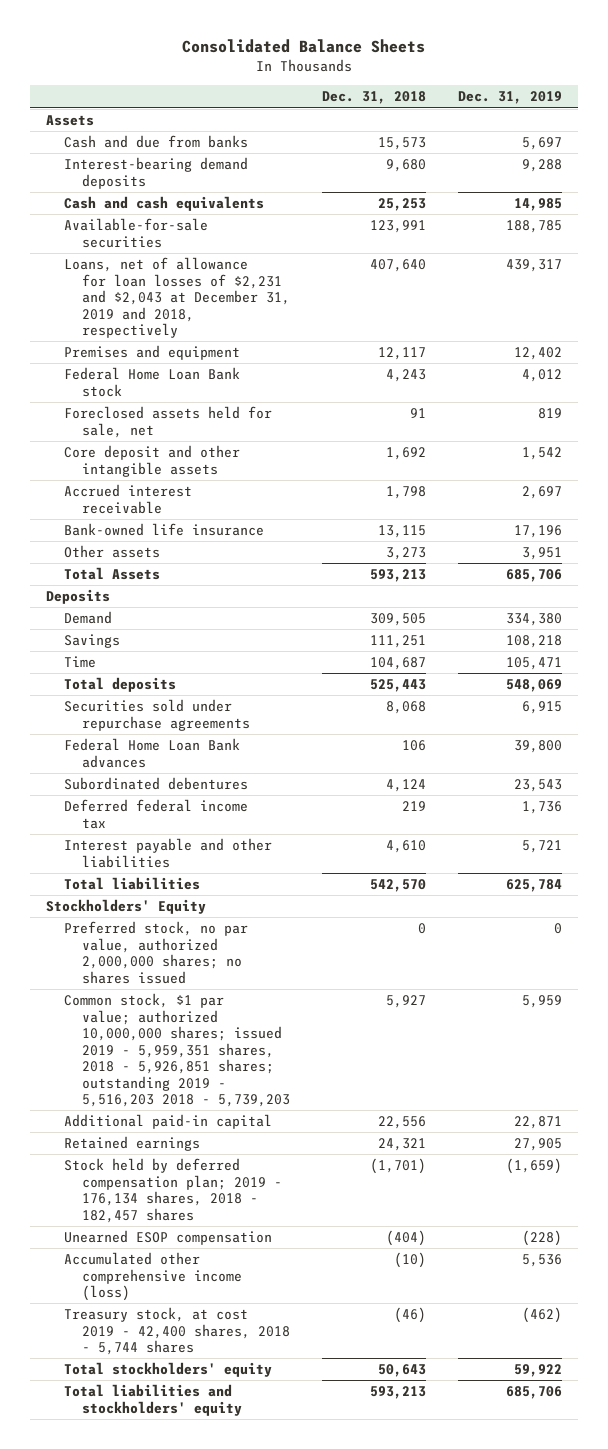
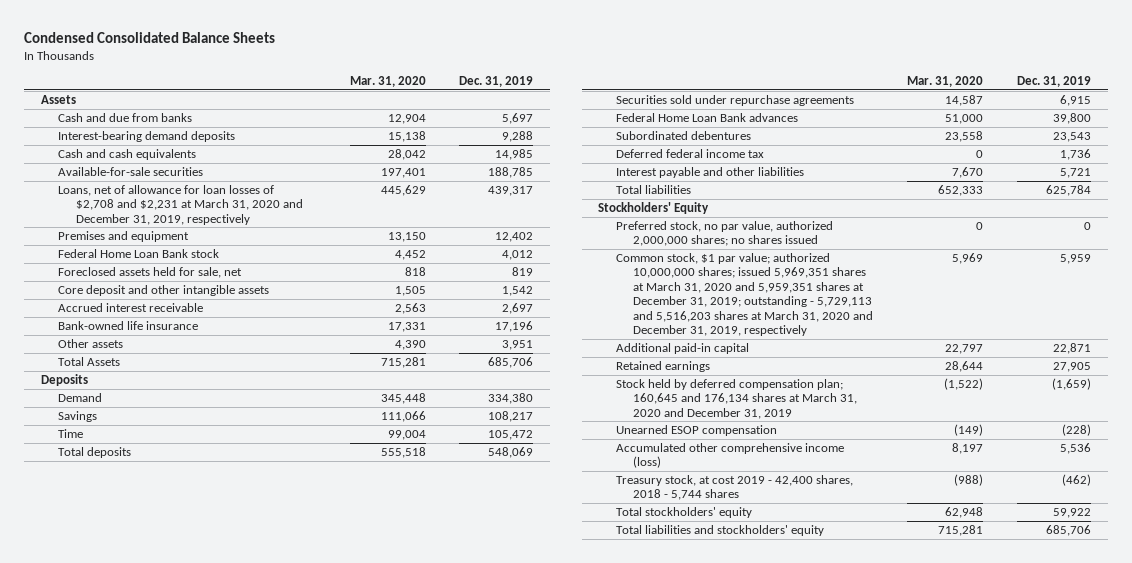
- Consolidated Balance Sheets
+ Condensed Consolidated Balance Sheets
- | Dec. 31, 2018 | Dec. 31, 2019
+ | Mar. 31, 2020 | Dec. 31, 2019
- Loans, net of allowance for loan losses of $2,231 and $2,043 at December 31, 2019 and 2018, respectively | 407,640 | 439,317
+ Loans, net of allowance for loan losses of $2,708 and $2,231 at March 31, 2020 and December 31, 2019, respectively | 445,629 | 439,317
- Savings | 111,251 | 108,218
- Time | 104,687 | 105,471
+ Savings | 111,066 | 108,217
+ Time | 99,004 | 105,472
- Common stock, $1 par value; authorized 10,000,000 shares; issued 2019 - 5,959,351 shares, 2018 - 5,926,851 shares; outstanding 2019 - 5,516,203 2018 - 5,739,203 | 5,927 | 5,959
+ Common stock, $1 par value; authorized 10,000,000 shares; issued 5,969,351 shares at March 31, 2020 and 5,959,351 shares at December 31, 2019; outstanding - 5,729,113 and 5,516,203 shares at March 31, 2020 and December 31, 2019, respectively | 5,969 | 5,959
- Stock held by deferred compensation plan; 2019 - 176,134 shares, 2018 - 182,457 shares | (1,701) | (1,659)
+ Stock held by deferred compensation plan; 160,645 and 176,134 shares at March 31, 2020 and December 31, 2019 | (1,522) | (1,659)

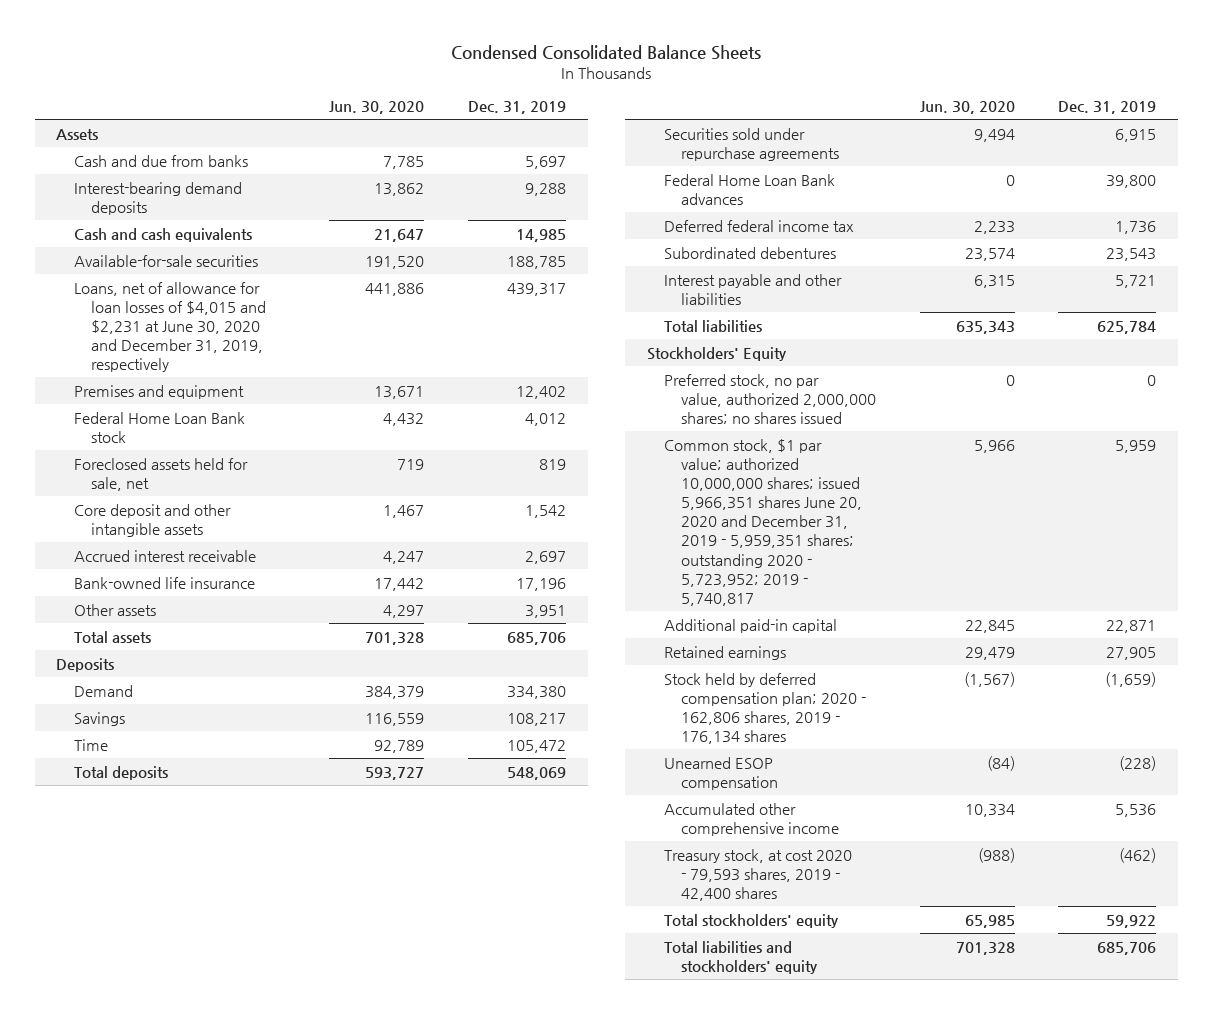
- | Mar. 31, 2020 | Dec. 31, 2019
+ | Jun. 30, 2020 | Dec. 31, 2019
- Loans, net of allowance for loan losses of $2,708 and $2,231 at March 31, 2020 and December 31, 2019, respectively | 445,629 | 439,317
+ Loans, net of allowance for loan losses of $4,015 and $2,231 at June 30, 2020 and December 31, 2019, respectively | 441,886 | 439,317
- Total Assets | 715,281 | 685,706
+ Total assets | 701,328 | 685,706
moved down: Subordinated debentures | 23,574 | 23,543
- Common stock, $1 par value; authorized 10,000,000 shares; issued 5,969,351 shares at March 31, 2020 and 5,959,351 shares at December 31, 2019; outstanding - 5,729,113 and 5,516,203 shares at March 31, 2020 and December 31, 2019, respectively | 5,969 | 5,959
+ Common stock, $1 par value; authorized 10,000,000 shares; issued 5,966,351 shares June 20, 2020 and December 31, 2019 - 5,959,351 shares; outstanding 2020 - 5,723,952; 2019 - 5,740,817 | 5,966 | 5,959
- Stock held by deferred compensation plan; 160,645 and 176,134 shares at March 31, 2020 and December 31, 2019 | (1,522) | (1,659)
+ Stock held by deferred compensation plan; 2020 - 162,806 shares, 2019 - 176,134 shares | (1,567) | (1,659)
- Accumulated other comprehensive income (loss) | 8,197 | 5,536
- Treasury stock, at cost 2019 - 42,400 shares, 2018 - 5,744 shares | (988) | (462)
+ Accumulated other comprehensive income | 10,334 | 5,536
+ Treasury stock, at cost 2020 - 79,593 shares, 2019 - 42,400 shares | (988) | (462)

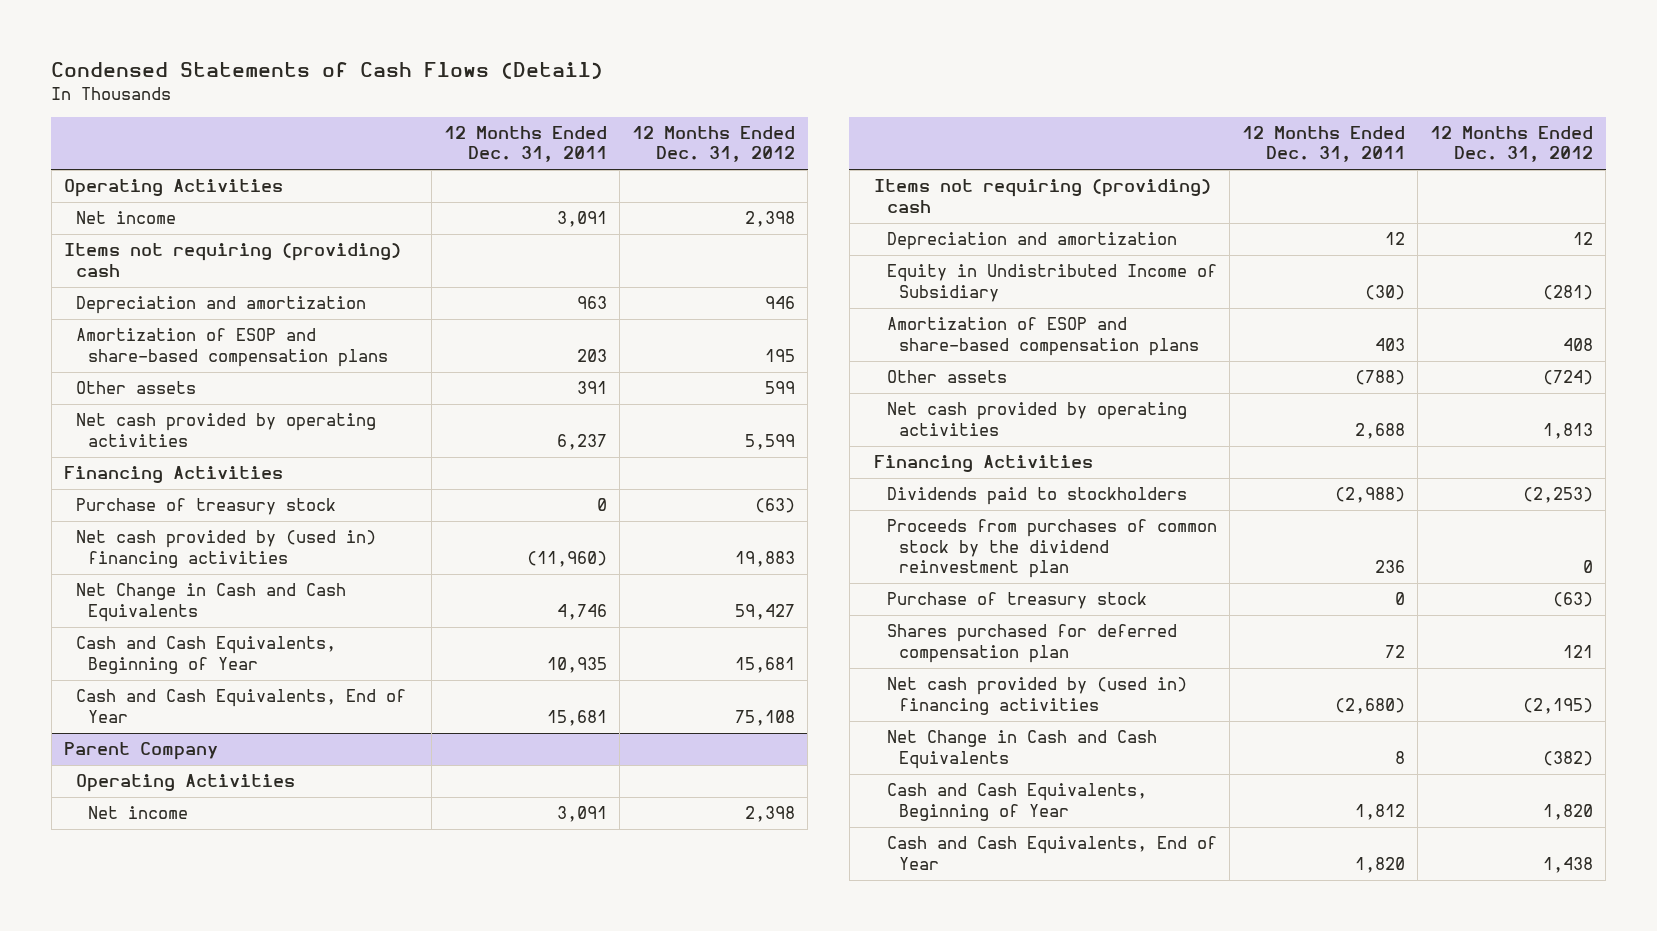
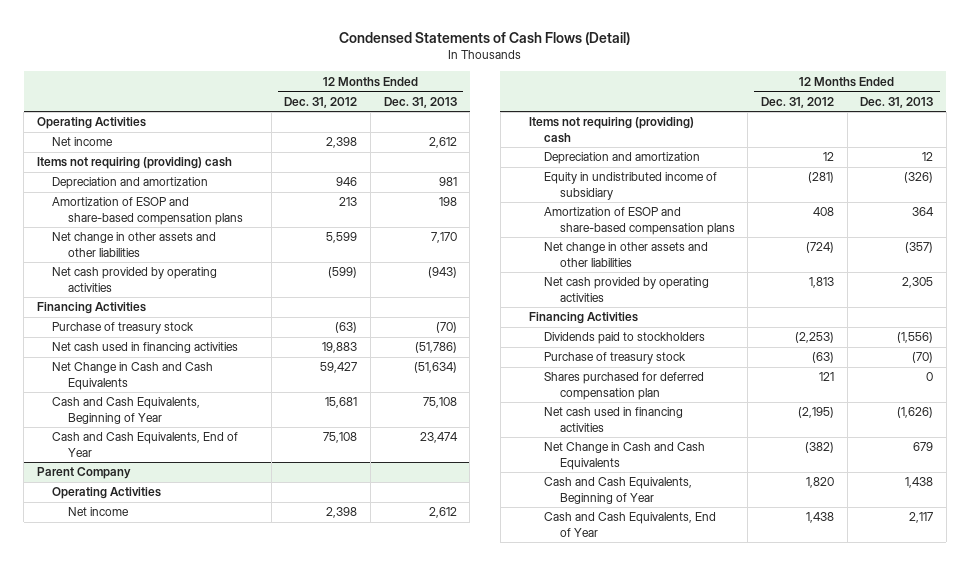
- | 12 Months Ended Dec. 31, 2011 | 12 Months Ended Dec. 31, 2012
+ | 12 Months Ended Dec. 31, 2012 | 12 Months Ended Dec. 31, 2013
- Amortization of ESOP and share-based compensation plans | 203 | 195
- Other assets | 391 | 599
- Net cash provided by operating activities | 6,237 | 5,599
+ Amortization of ESOP and share-based compensation plans | 213 | 198
+ Net change in other assets and other liabilities | 5,599 | 7,170
+ Net cash provided by operating activities | (599) | (943)
- Net cash provided by (used in) financing activities | (11,960) | 19,883
+ Net cash used in financing activities | 19,883 | (51,786)
@ Parent Company
- Equity in Undistributed Income of Subsidiary | (30) | (281)
+ Equity in undistributed income of subsidiary | (281) | (326)
- Other assets | (788) | (724)
+ Net change in other assets and other liabilities | (724) | (357)
- Proceeds from purchases of common stock by the dividend reinvestment plan | 236 | 0
- Net cash provided by (used in) financing activities | (2,680) | (2,195)
+ Net cash used in financing activities | (2,195) | (1,626)

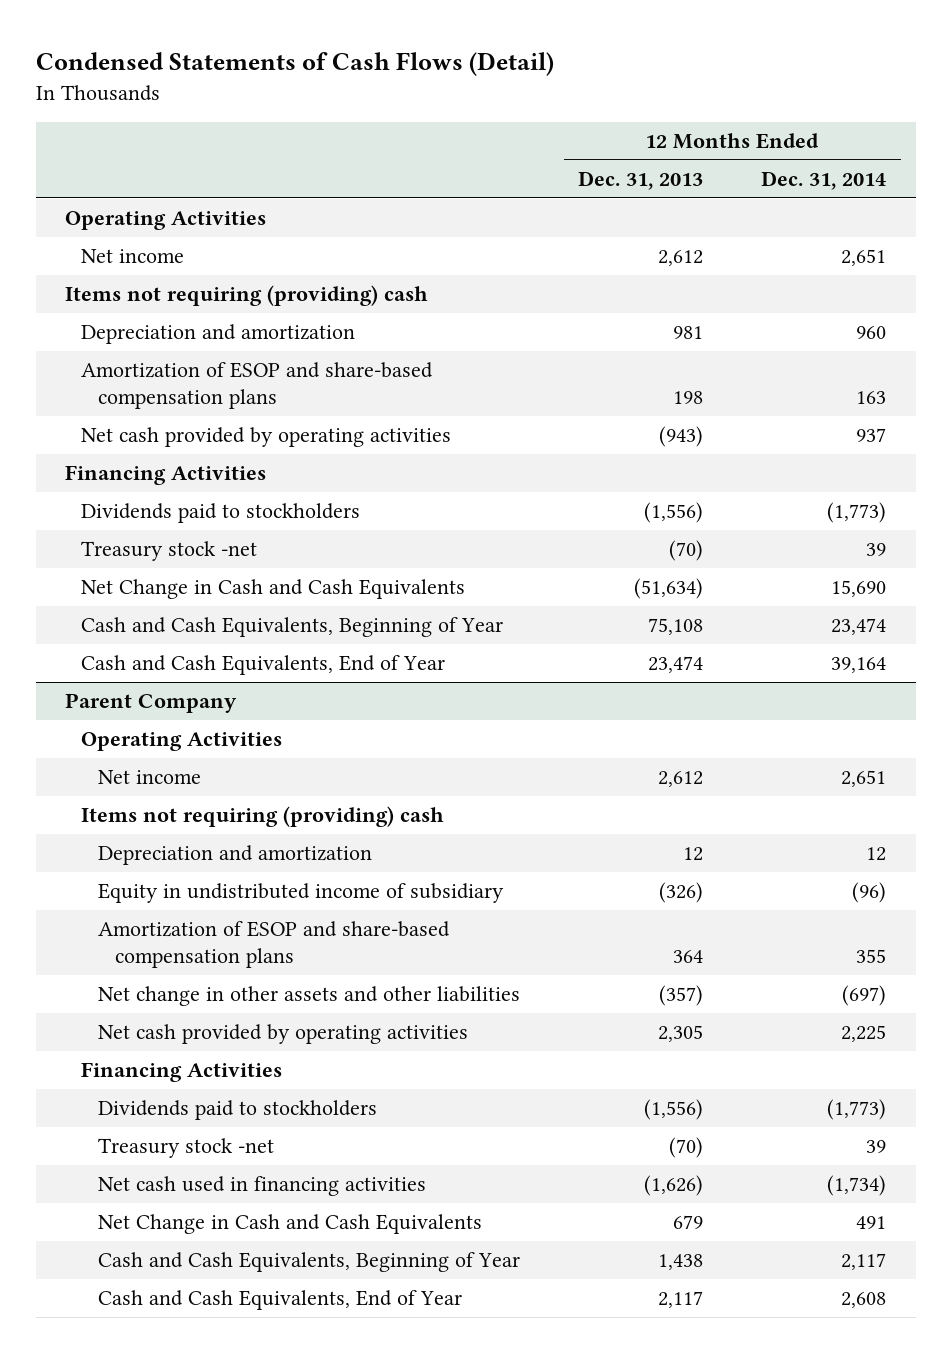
- | 12 Months Ended Dec. 31, 2012 | 12 Months Ended Dec. 31, 2013
+ | 12 Months Ended Dec. 31, 2013 | 12 Months Ended Dec. 31, 2014
- Net change in other assets and other liabilities | 5,599 | 7,170
- Purchase of treasury stock | (63) | (70)
- Net cash used in financing activities | 19,883 | (51,786)
+ Dividends paid to stockholders | (1,556) | (1,773)
+ Treasury stock -net | (70) | 39
@ Parent Company
- Purchase of treasury stock | (63) | (70)
- Shares purchased for deferred compensation plan | 121 | 0
+ Treasury stock -net | (70) | 39

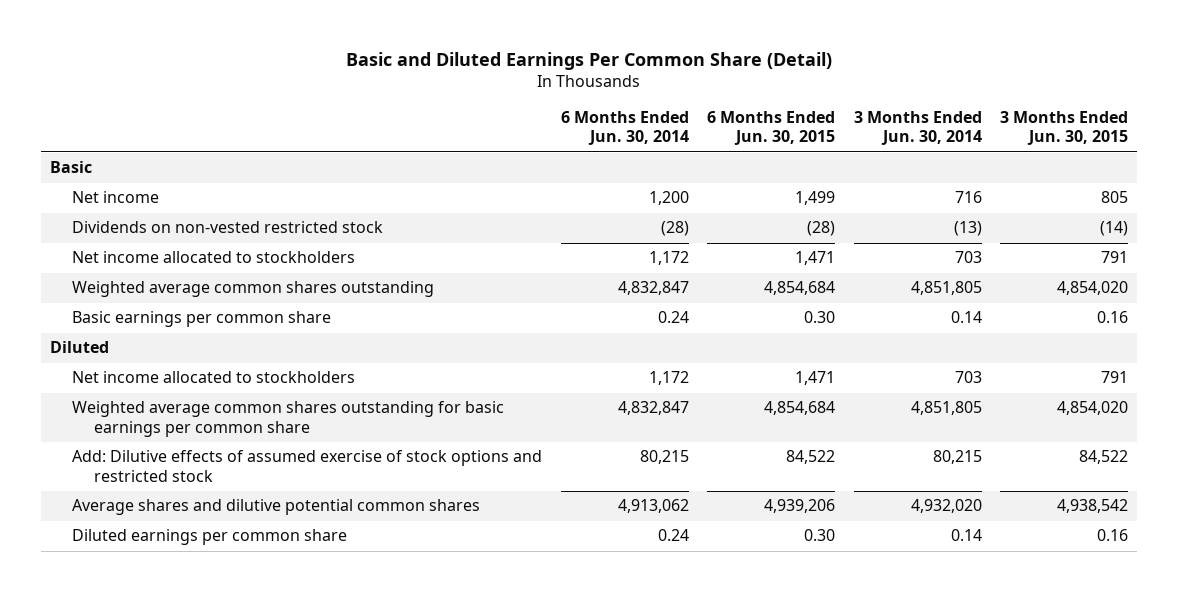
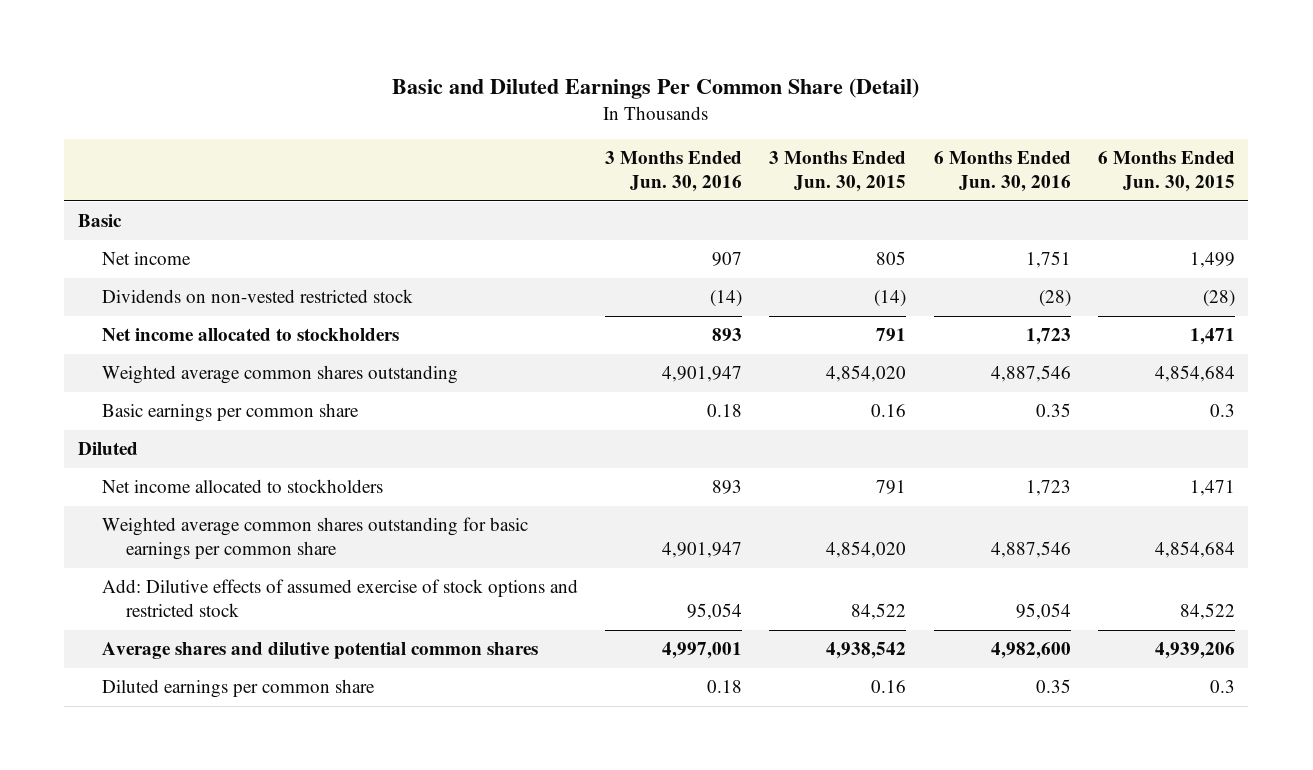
- | 6 Months Ended Jun. 30, 2014 | 6 Months Ended Jun. 30, 2015 | 3 Months Ended Jun. 30, 2014 | 3 Months Ended Jun. 30, 2015
+ | 3 Months Ended Jun. 30, 2016 | 3 Months Ended Jun. 30, 2015 | 6 Months Ended Jun. 30, 2016 | 6 Months Ended Jun. 30, 2015
- Basic earnings per common share | 0.24 | 0.30 | 0.14 | 0.16
+ Basic earnings per common share | 0.18 | 0.16 | 0.35 | 0.3
- Diluted earnings per common share | 0.24 | 0.30 | 0.14 | 0.16
+ Diluted earnings per common share | 0.18 | 0.16 | 0.35 | 0.3

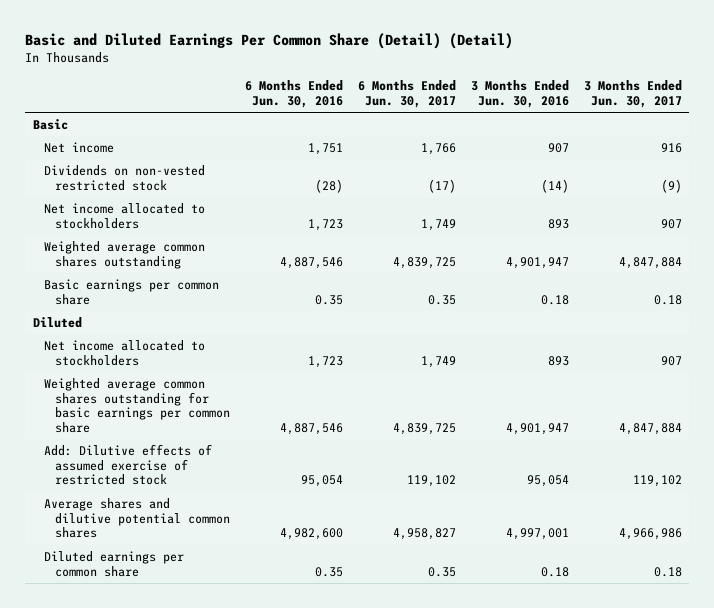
- Basic and Diluted Earnings Per Common Share (Detail)
+ Basic and Diluted Earnings Per Common Share (Detail) (Detail)
- | 3 Months Ended Jun. 30, 2016 | 3 Months Ended Jun. 30, 2015 | 6 Months Ended Jun. 30, 2016 | 6 Months Ended Jun. 30, 2015
+ | 6 Months Ended Jun. 30, 2016 | 6 Months Ended Jun. 30, 2017 | 3 Months Ended Jun. 30, 2016 | 3 Months Ended Jun. 30, 2017
- Add: Dilutive effects of assumed exercise of stock options and restricted stock | 95,054 | 84,522 | 95,054 | 84,522
+ Add: Dilutive effects of assumed exercise of restricted stock | 95,054 | 119,102 | 95,054 | 119,102

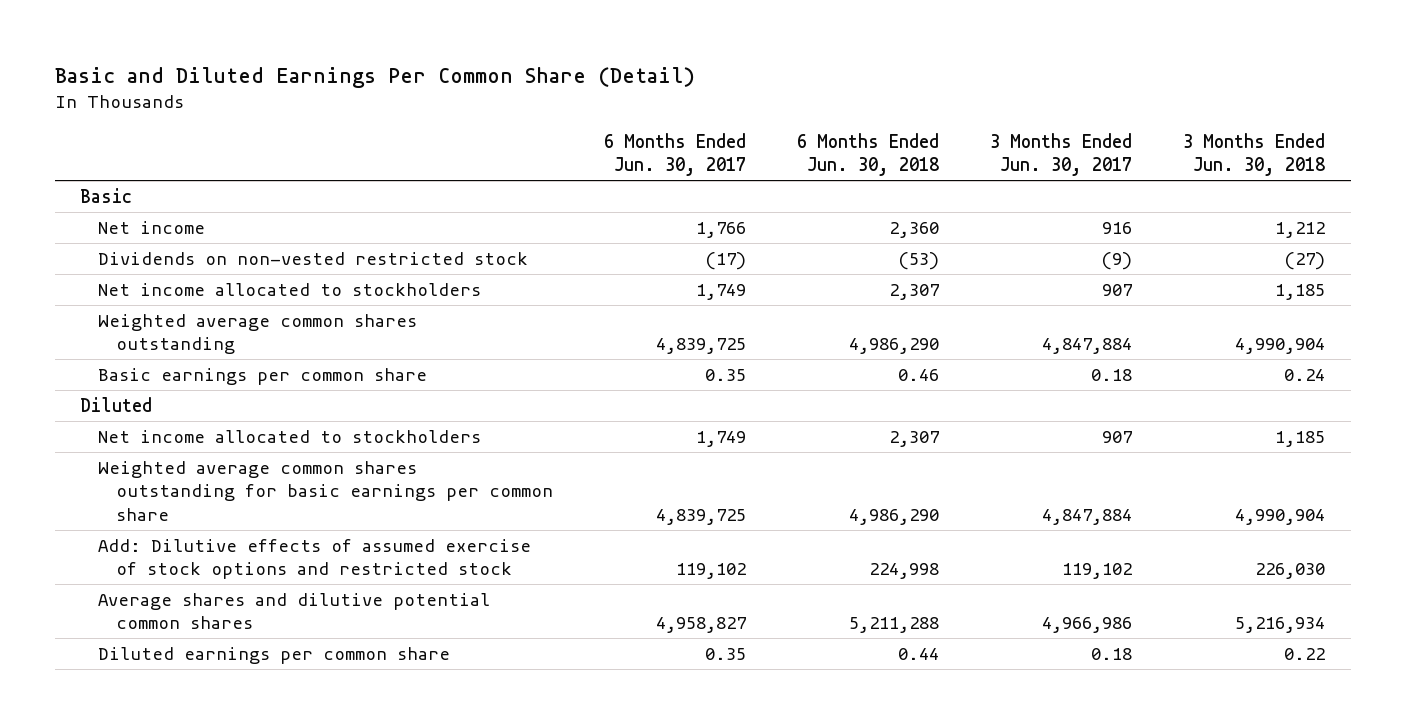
- Basic and Diluted Earnings Per Common Share (Detail) (Detail)
+ Basic and Diluted Earnings Per Common Share (Detail)
- | 6 Months Ended Jun. 30, 2016 | 6 Months Ended Jun. 30, 2017 | 3 Months Ended Jun. 30, 2016 | 3 Months Ended Jun. 30, 2017
+ | 6 Months Ended Jun. 30, 2017 | 6 Months Ended Jun. 30, 2018 | 3 Months Ended Jun. 30, 2017 | 3 Months Ended Jun. 30, 2018
- Add: Dilutive effects of assumed exercise of restricted stock | 95,054 | 119,102 | 95,054 | 119,102
+ Add: Dilutive effects of assumed exercise of stock options and restricted stock | 119,102 | 224,998 | 119,102 | 226,030

